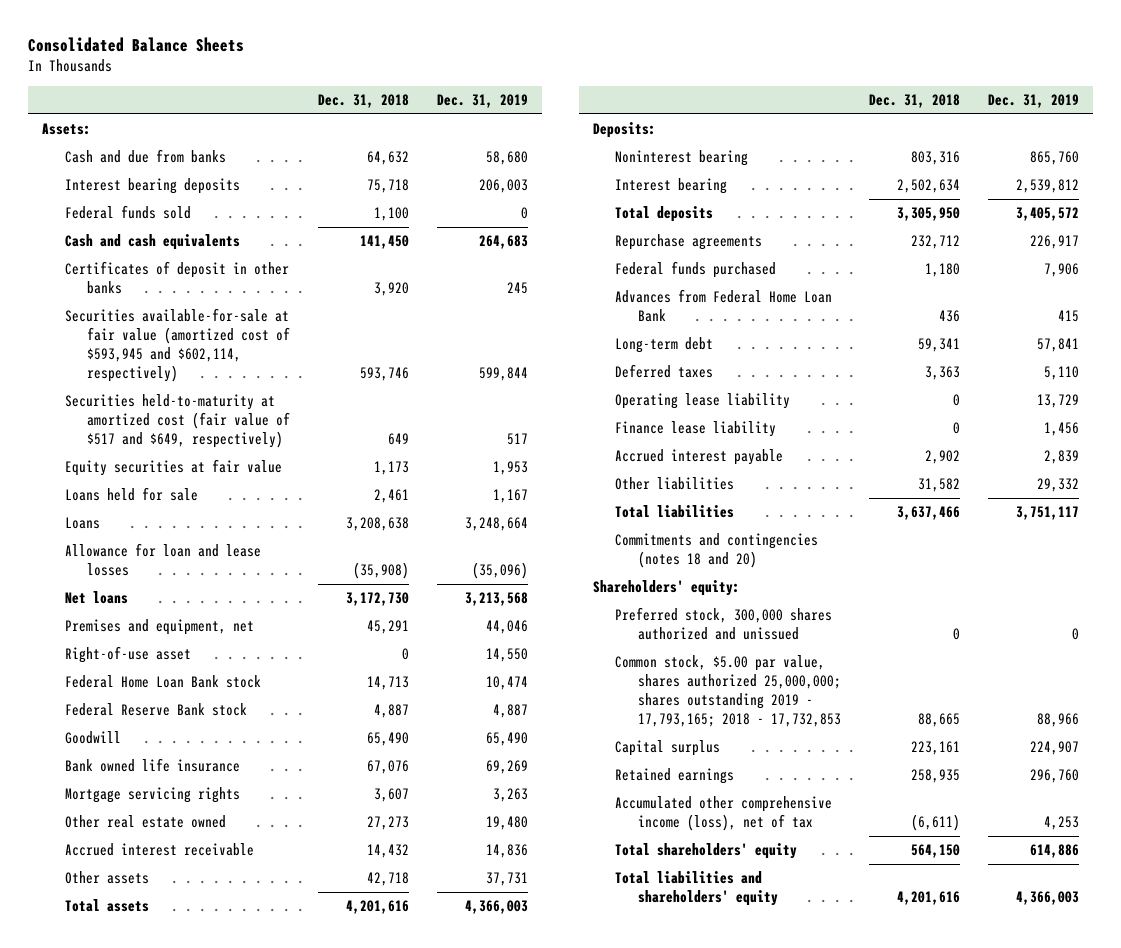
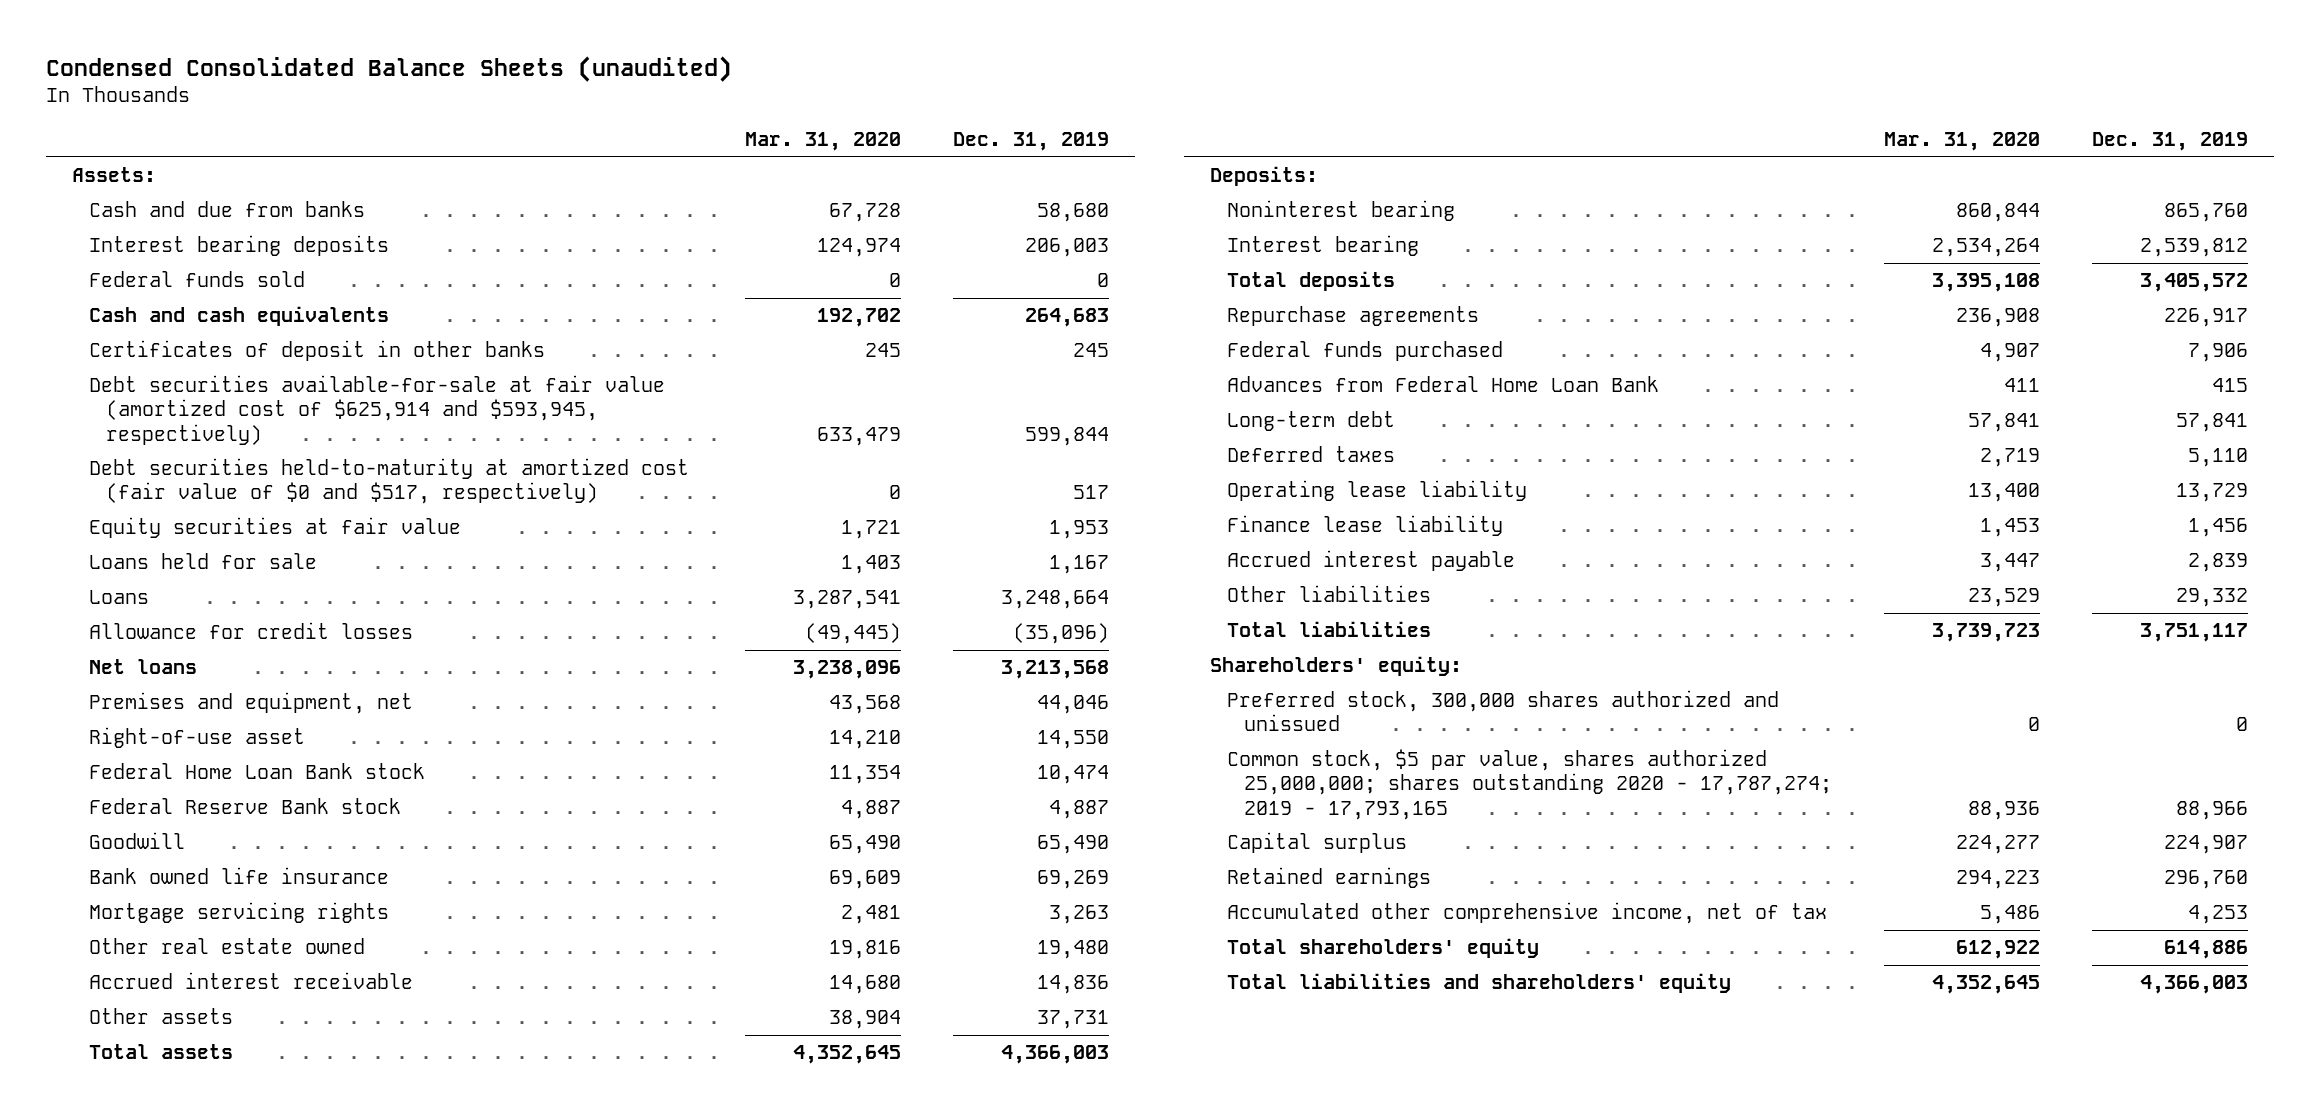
- Consolidated Balance Sheets
+ Condensed Consolidated Balance Sheets (unaudited)
- | Dec. 31, 2018 | Dec. 31, 2019
+ | Mar. 31, 2020 | Dec. 31, 2019
- Securities available-for-sale at fair value (amortized cost of $593,945 and $602,114, respectively) | 593,746 | 599,844
- Securities held-to-maturity at amortized cost (fair value of $517 and $649, respectively) | 649 | 517
+ Debt securities available-for-sale at fair value (amortized cost of $625,914 and $593,945, respectively) | 633,479 | 599,844
+ Debt securities held-to-maturity at amortized cost (fair value of $0 and $517, respectively) | 0 | 517
- Allowance for loan and lease losses | (35,908) | (35,096)
+ Allowance for credit losses | (49,445) | (35,096)
- Commitments and contingencies (notes 18 and 20)
- Common stock, $5.00 par value, shares authorized 25,000,000; shares outstanding 2019 - 17,793,165; 2018 - 17,732,853 | 88,665 | 88,966
+ Common stock, $5 par value, shares authorized 25,000,000; shares outstanding 2020 - 17,787,274; 2019 - 17,793,165 | 88,936 | 88,966
- Accumulated other comprehensive income (loss), net of tax | (6,611) | 4,253
+ Accumulated other comprehensive income, net of tax | 5,486 | 4,253

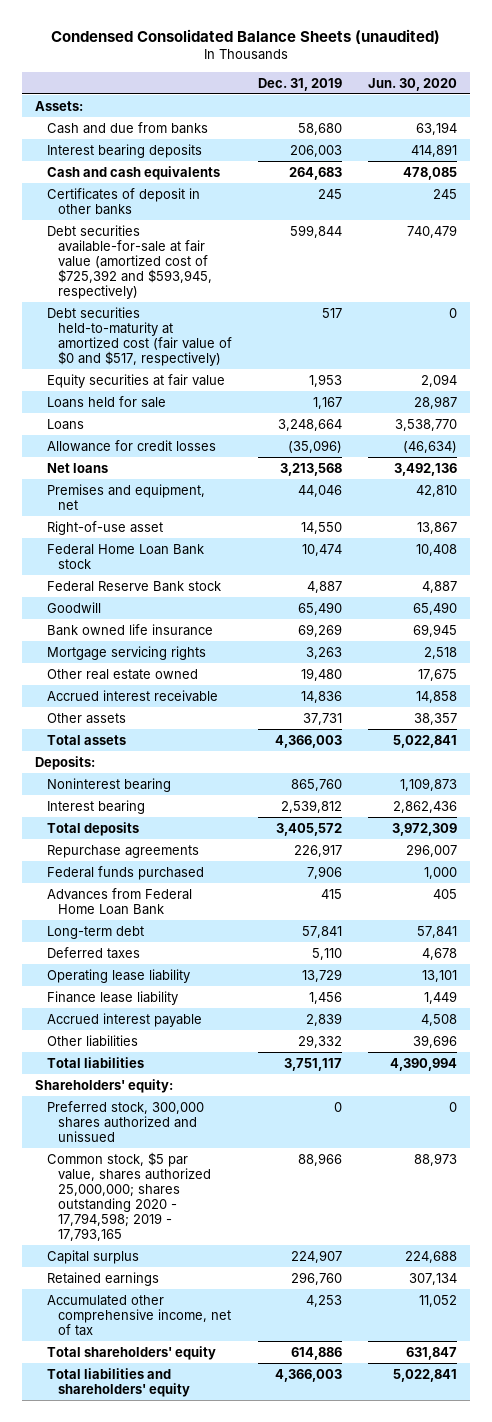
- | Mar. 31, 2020 | Dec. 31, 2019
+ | Dec. 31, 2019 | Jun. 30, 2020
- Federal funds sold | 0 | 0
- Debt securities available-for-sale at fair value (amortized cost of $625,914 and $593,945, respectively) | 633,479 | 599,844
+ Debt securities available-for-sale at fair value (amortized cost of $725,392 and $593,945, respectively) | 599,844 | 740,479
- Common stock, $5 par value, shares authorized 25,000,000; shares outstanding 2020 - 17,787,274; 2019 - 17,793,165 | 88,936 | 88,966
+ Common stock, $5 par value, shares authorized 25,000,000; shares outstanding 2020 - 17,794,598; 2019 - 17,793,165 | 88,966 | 88,973

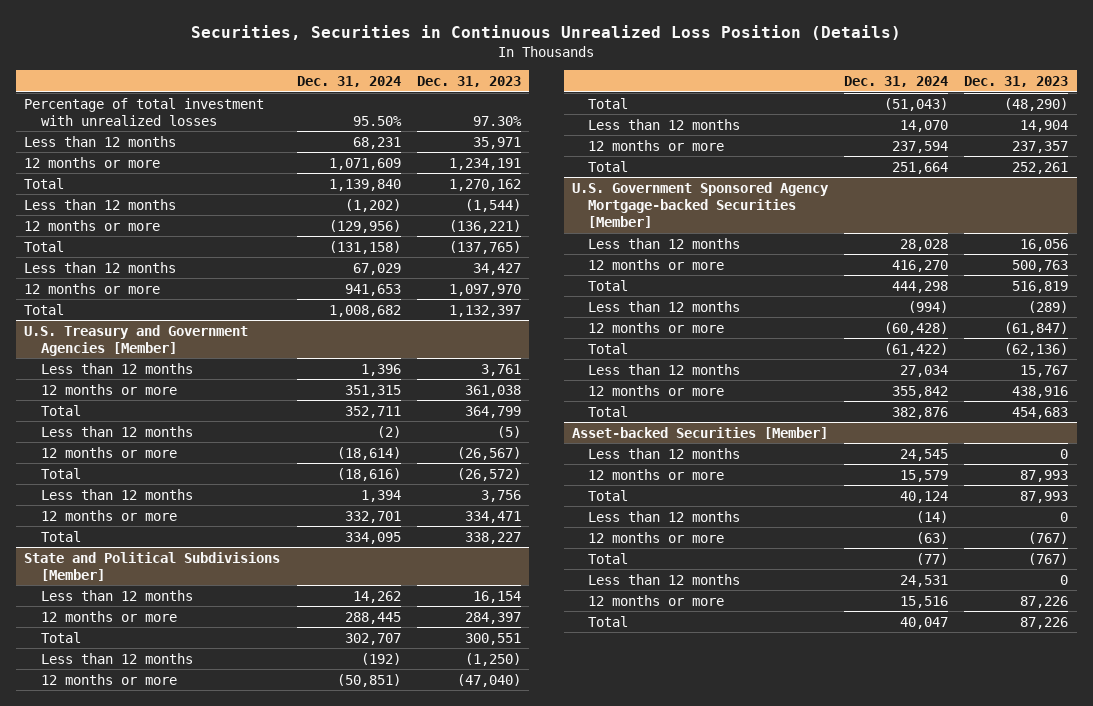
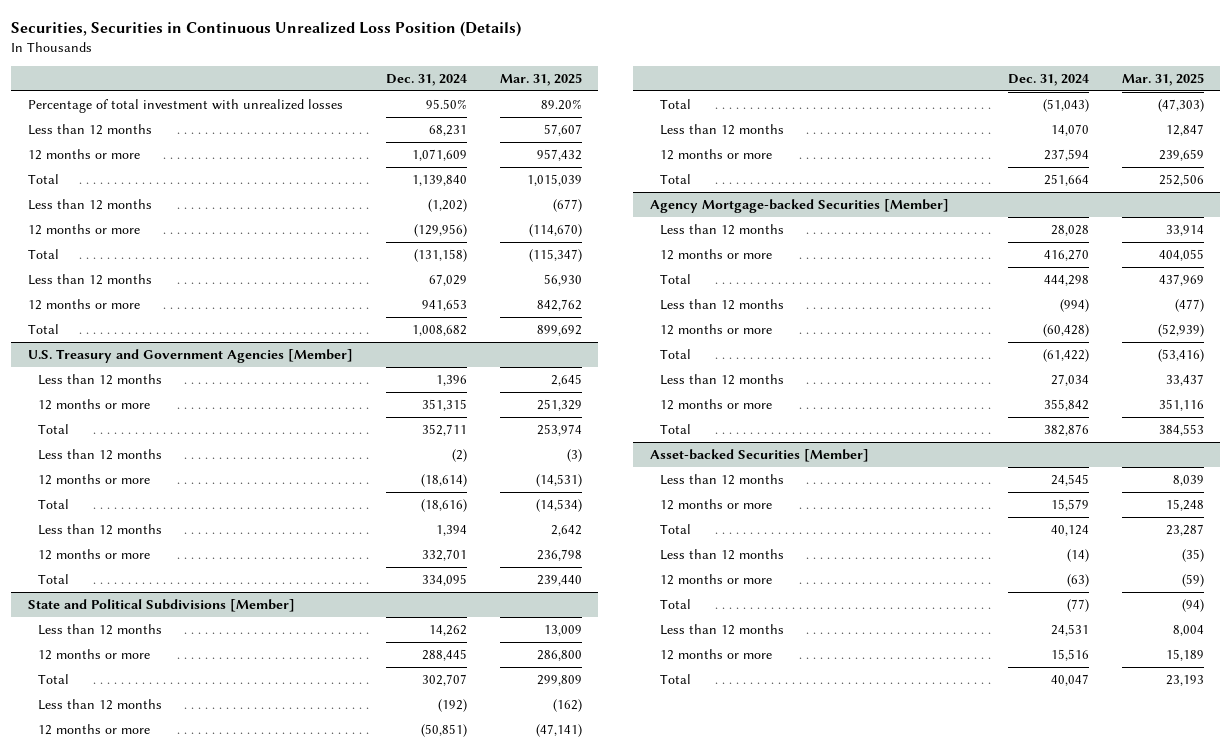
- | Dec. 31, 2024 | Dec. 31, 2023
+ | Dec. 31, 2024 | Mar. 31, 2025
- U.S. Government Sponsored Agency Mortgage-backed Securities [Member]
+ Agency Mortgage-backed Securities [Member]

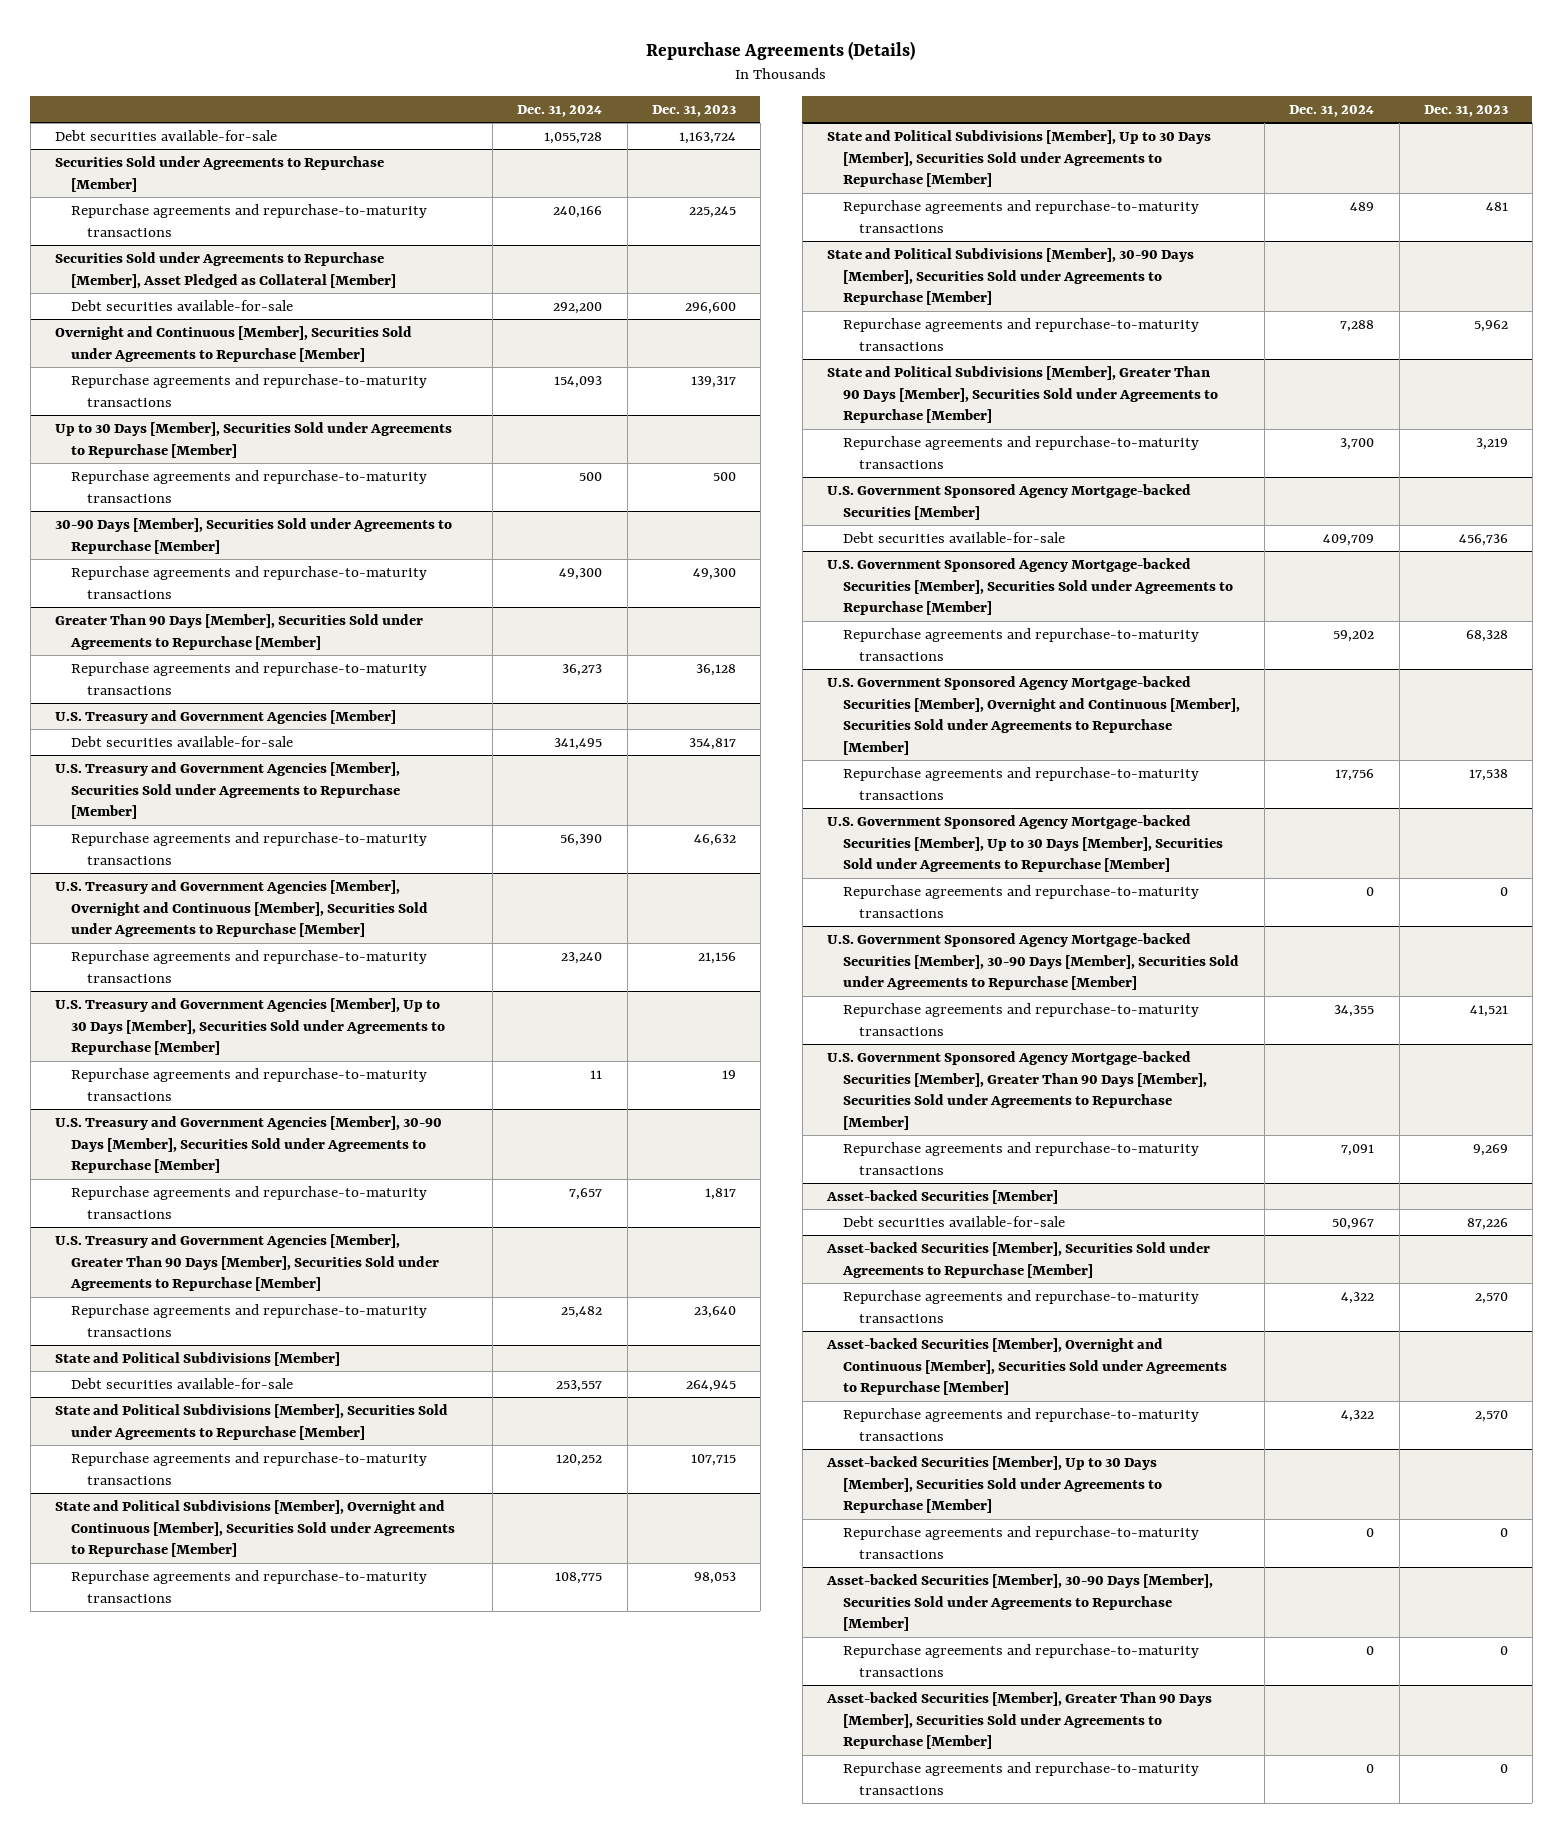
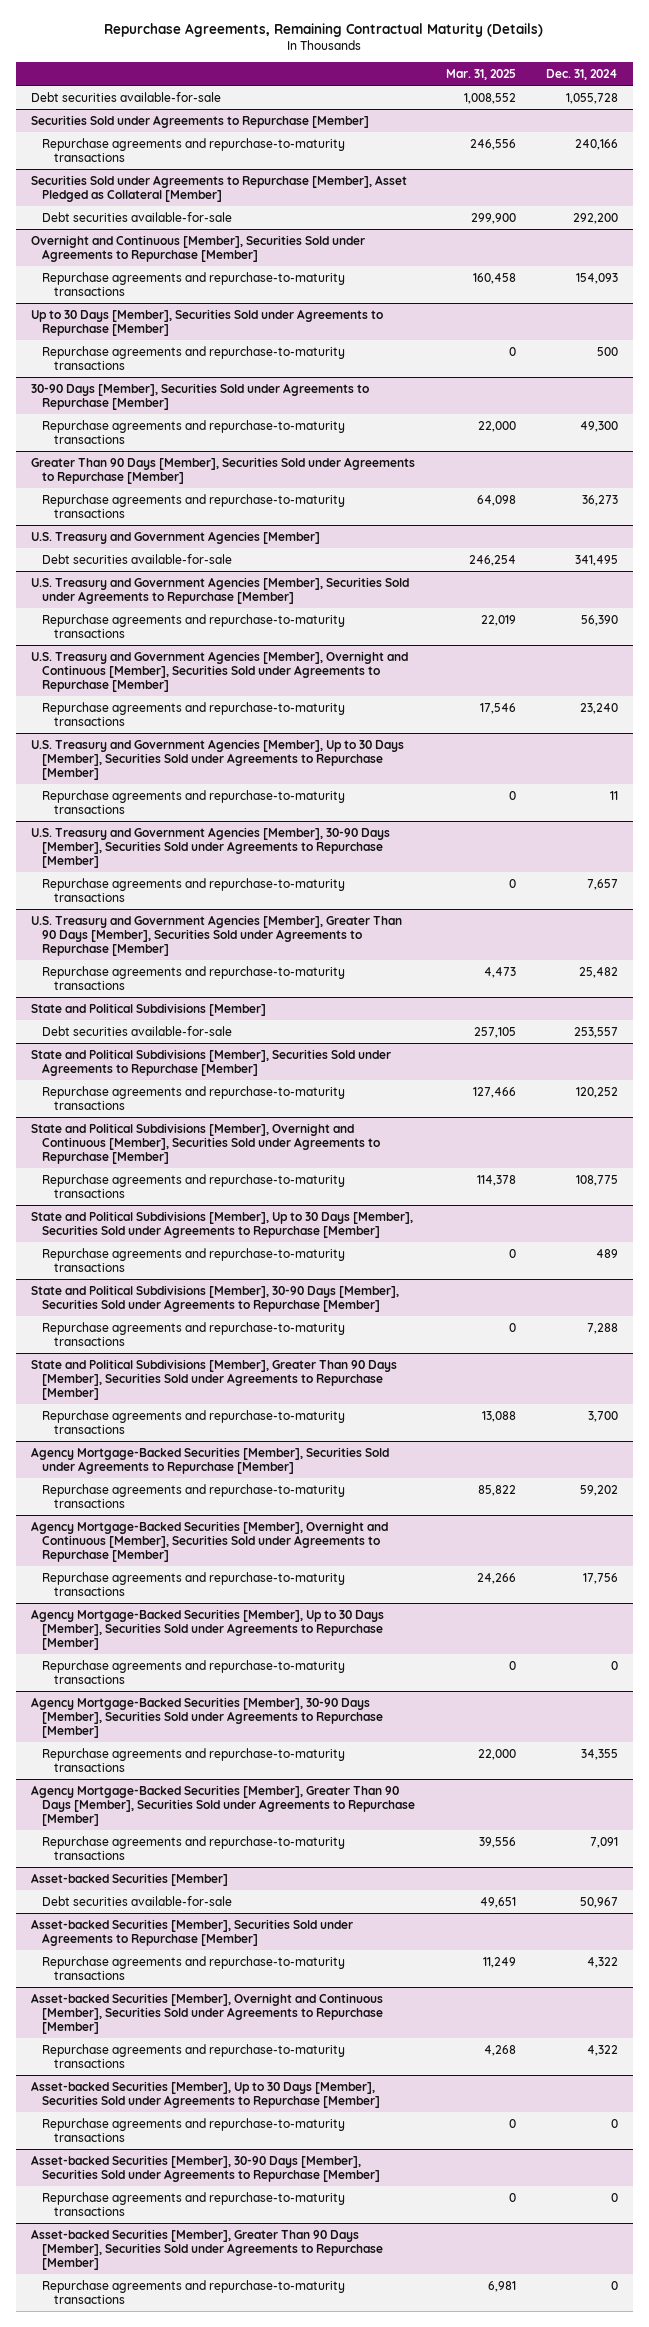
- Repurchase Agreements (Details)
+ Repurchase Agreements, Remaining Contractual Maturity (Details)
- | Dec. 31, 2024 | Dec. 31, 2023
+ | Mar. 31, 2025 | Dec. 31, 2024
- U.S. Government Sponsored Agency Mortgage-backed Securities [Member]
- Debt securities available-for-sale | 409,709 | 456,736
- U.S. Government Sponsored Agency Mortgage-backed Securities [Member], Securities Sold under Agreements to Repurchase [Member]
+ Agency Mortgage-Backed Securities [Member], Securities Sold under Agreements to Repurchase [Member]
- U.S. Government Sponsored Agency Mortgage-backed Securities [Member], Overnight and Continuous [Member], Securities Sold under Agreements to Repurchase [Member]
+ Agency Mortgage-Backed Securities [Member], Overnight and Continuous [Member], Securities Sold under Agreements to Repurchase [Member]
- U.S. Government Sponsored Agency Mortgage-backed Securities [Member], Up to 30 Days [Member], Securities Sold under Agreements to Repurchase [Member]
+ Agency Mortgage-Backed Securities [Member], Up to 30 Days [Member], Securities Sold under Agreements to Repurchase [Member]
- U.S. Government Sponsored Agency Mortgage-backed Securities [Member], 30-90 Days [Member], Securities Sold under Agreements to Repurchase [Member]
+ Agency Mortgage-Backed Securities [Member], 30-90 Days [Member], Securities Sold under Agreements to Repurchase [Member]
- U.S. Government Sponsored Agency Mortgage-backed Securities [Member], Greater Than 90 Days [Member], Securities Sold under Agreements to Repurchase [Member]
+ Agency Mortgage-Backed Securities [Member], Greater Than 90 Days [Member], Securities Sold under Agreements to Repurchase [Member]

